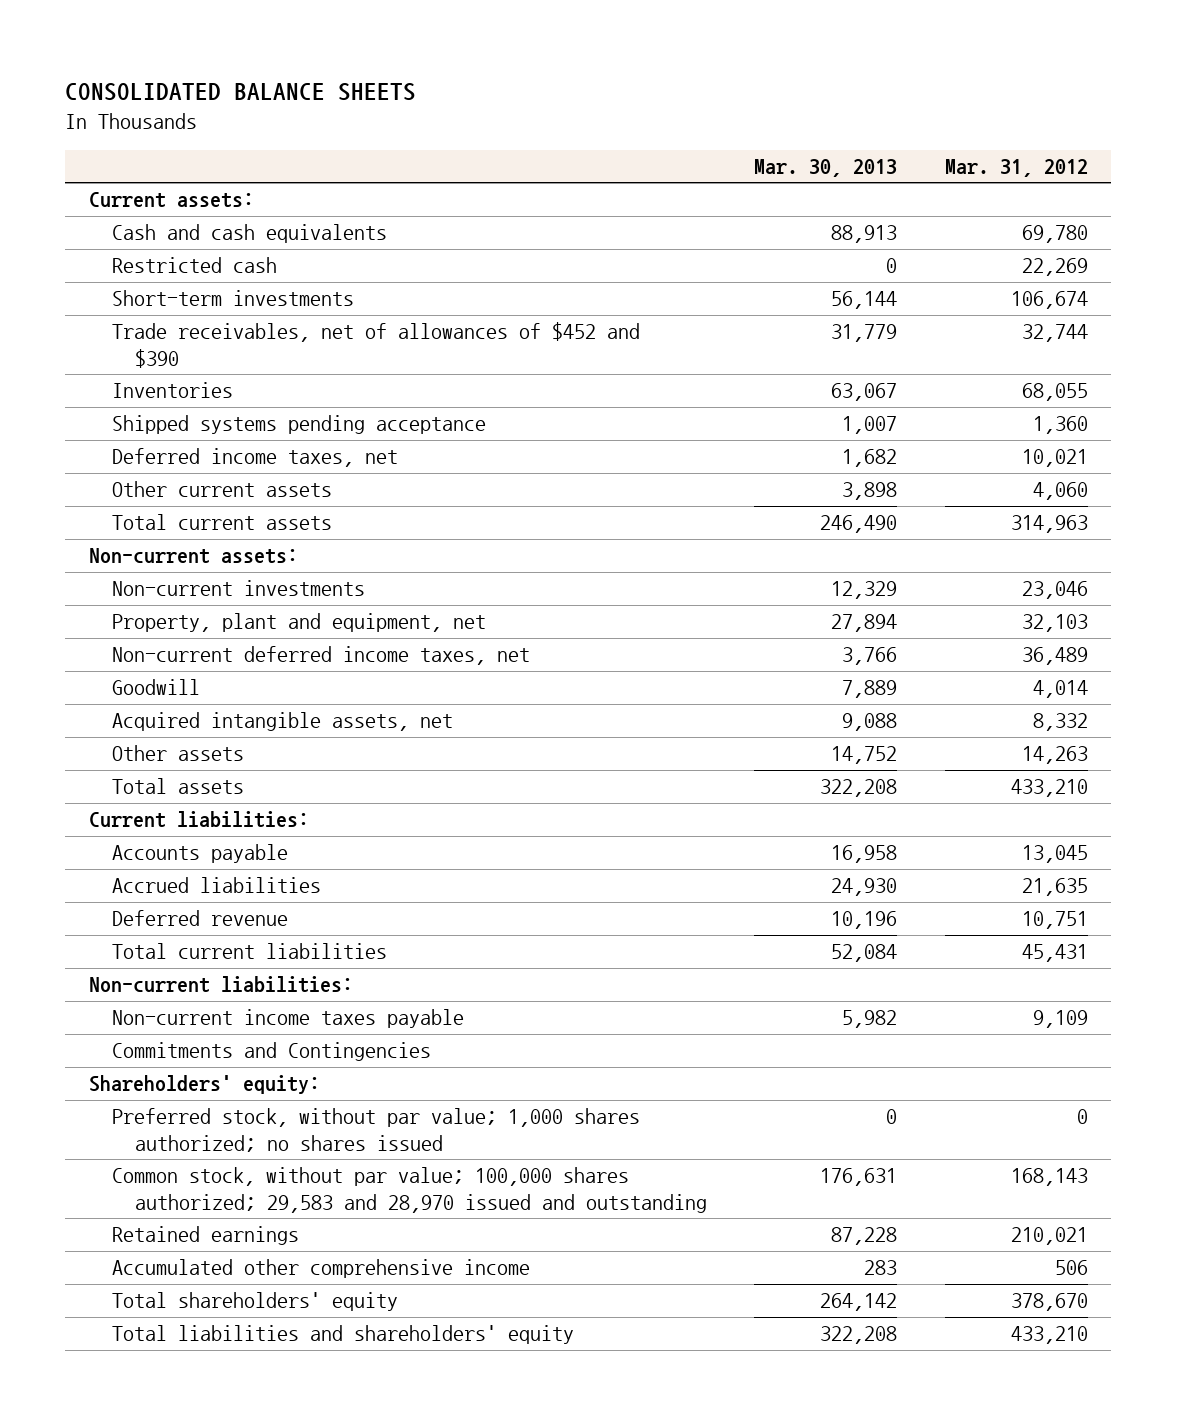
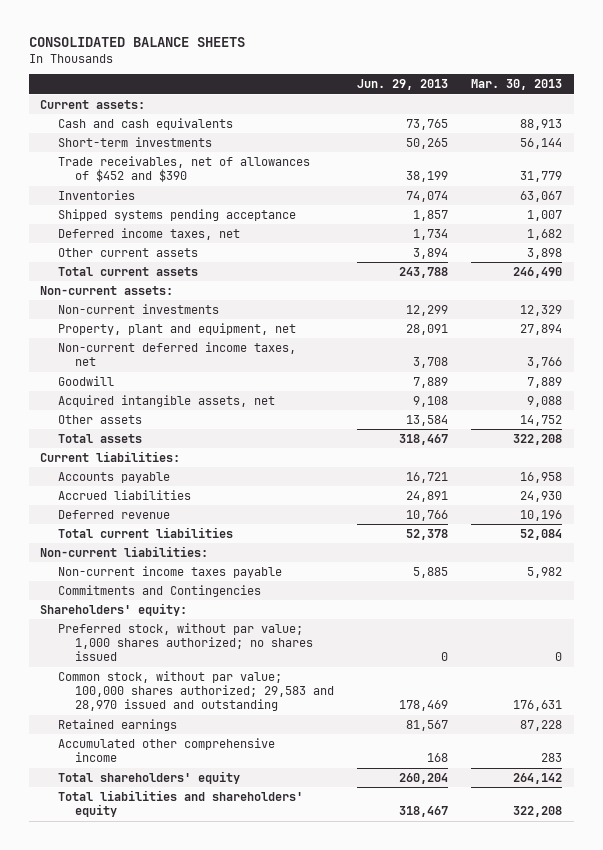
- | Mar. 30, 2013 | Mar. 31, 2012
+ | Jun. 29, 2013 | Mar. 30, 2013
- Restricted cash | 0 | 22,269

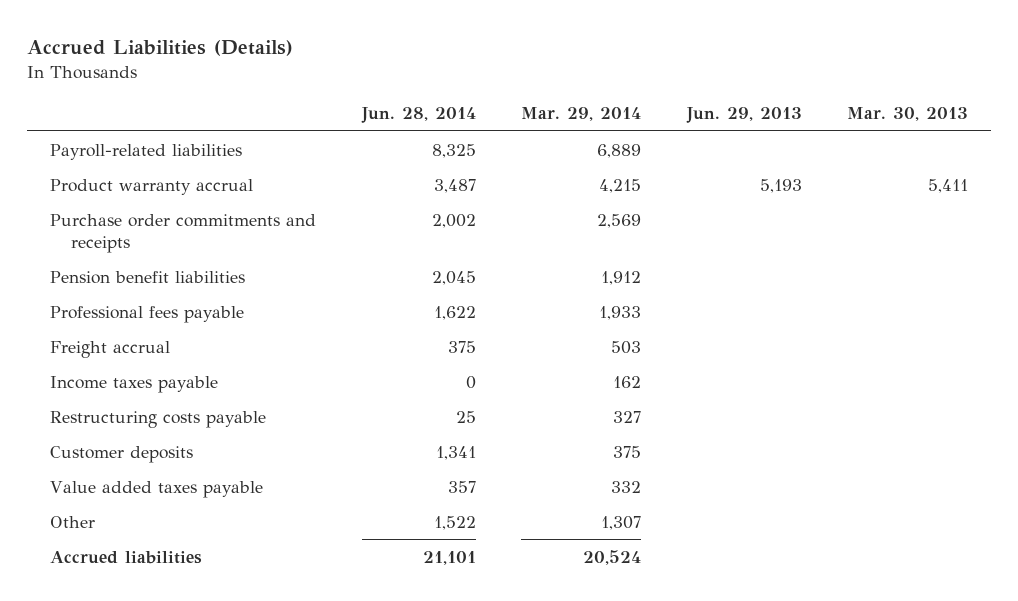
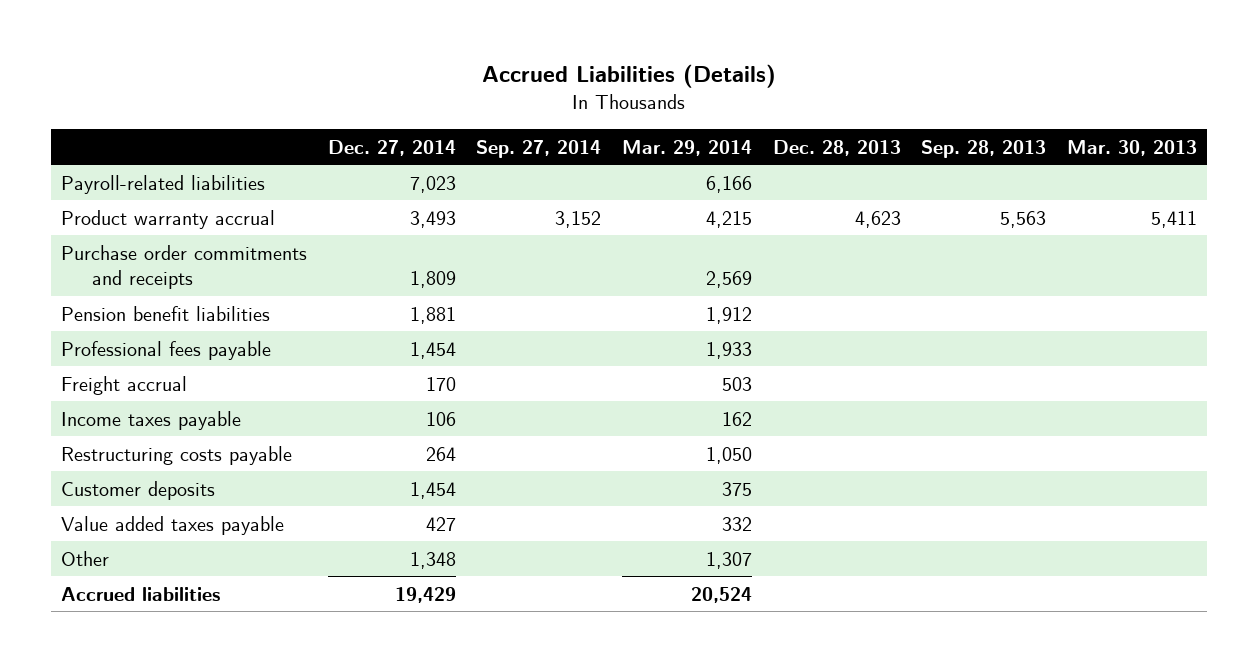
- | Jun. 28, 2014 | Mar. 29, 2014 | Jun. 29, 2013 | Mar. 30, 2013
+ | Dec. 27, 2014 | Sep. 27, 2014 | Mar. 29, 2014 | Dec. 28, 2013 | Sep. 28, 2013 | Mar. 30, 2013
- Payroll-related liabilities | 8,325 | 6,889 | |
+ Payroll-related liabilities | 7,023 | | 6,166 | | |
- Restructuring costs payable | 25 | 327 | |
+ Restructuring costs payable | 264 | | 1,050 | | |

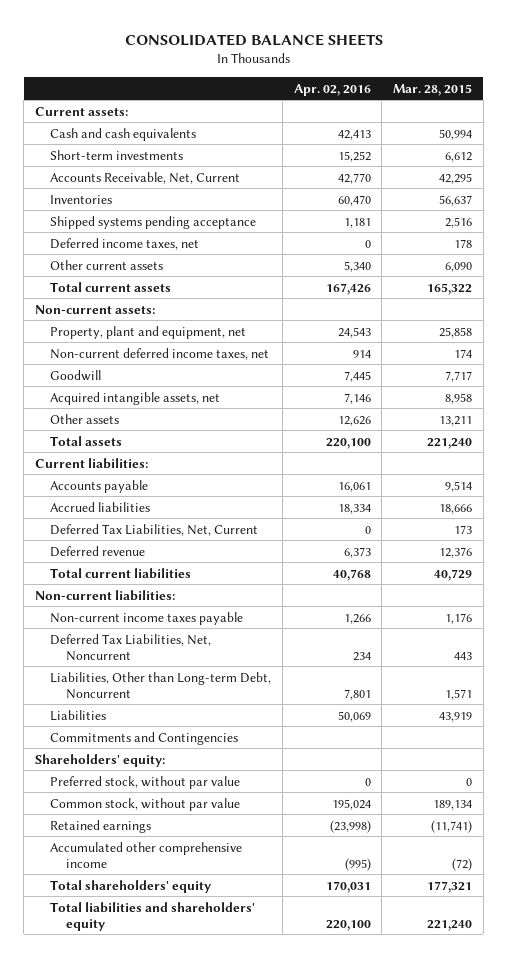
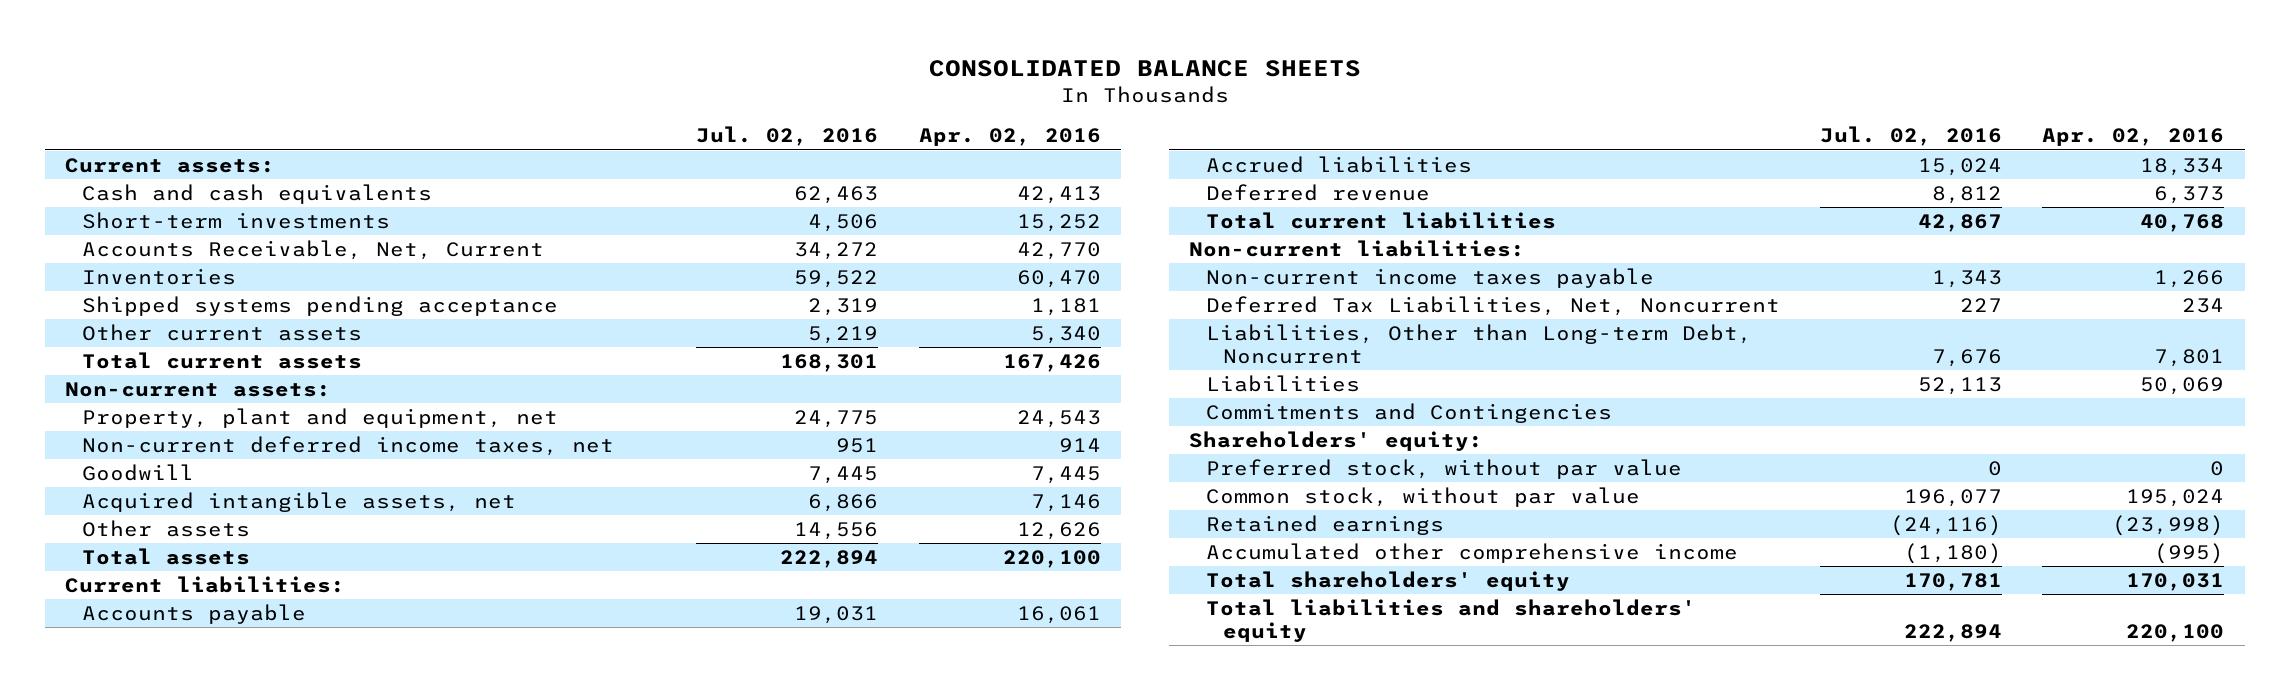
- | Apr. 02, 2016 | Mar. 28, 2015
+ | Jul. 02, 2016 | Apr. 02, 2016
- Deferred income taxes, net | 0 | 178
- Deferred Tax Liabilities, Net, Current | 0 | 173

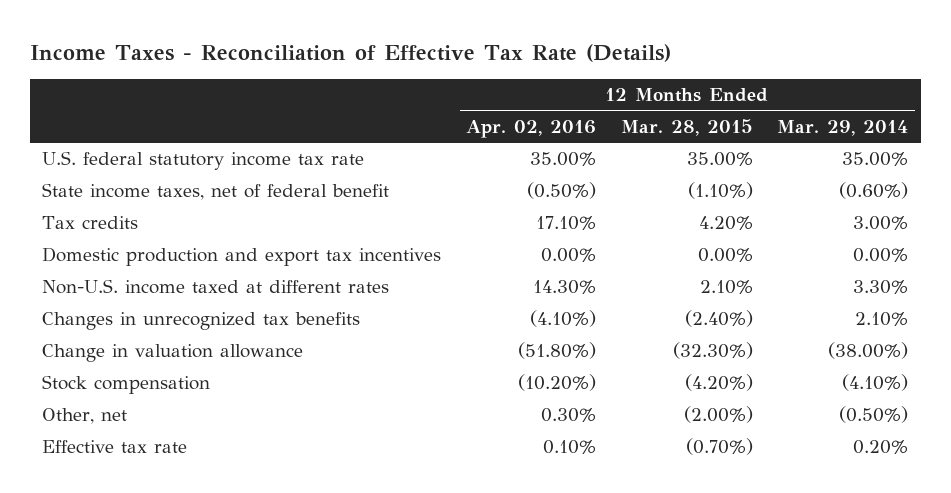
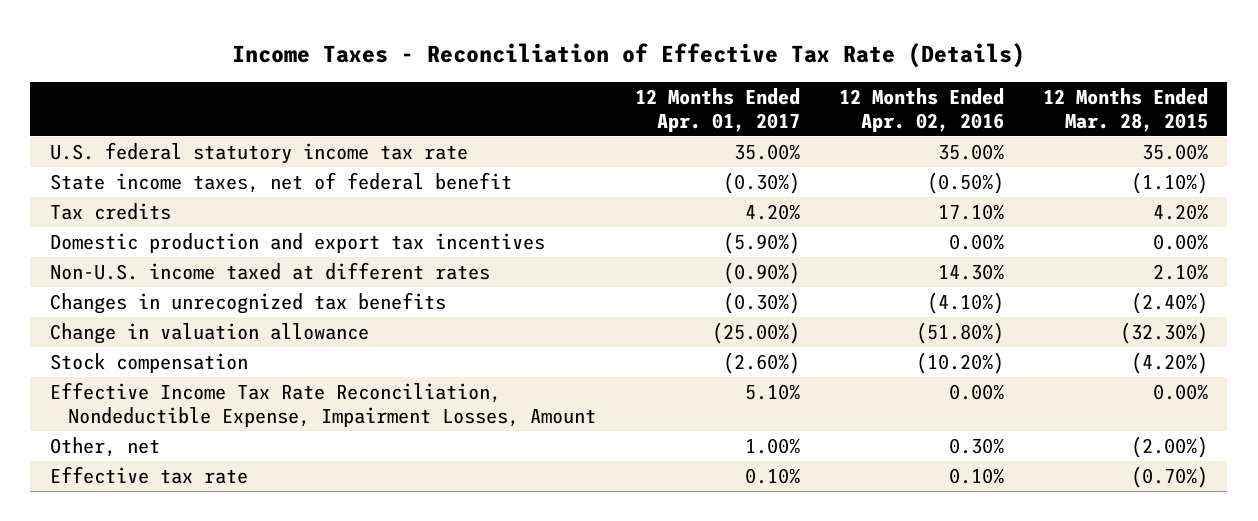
- | 12 Months Ended Apr. 02, 2016 | 12 Months Ended Mar. 28, 2015 | 12 Months Ended Mar. 29, 2014
+ | 12 Months Ended Apr. 01, 2017 | 12 Months Ended Apr. 02, 2016 | 12 Months Ended Mar. 28, 2015
+ Effective Income Tax Rate Reconciliation, Nondeductible Expense, Impairment Losses, Amount | 5.10% | 0.00% | 0.00%

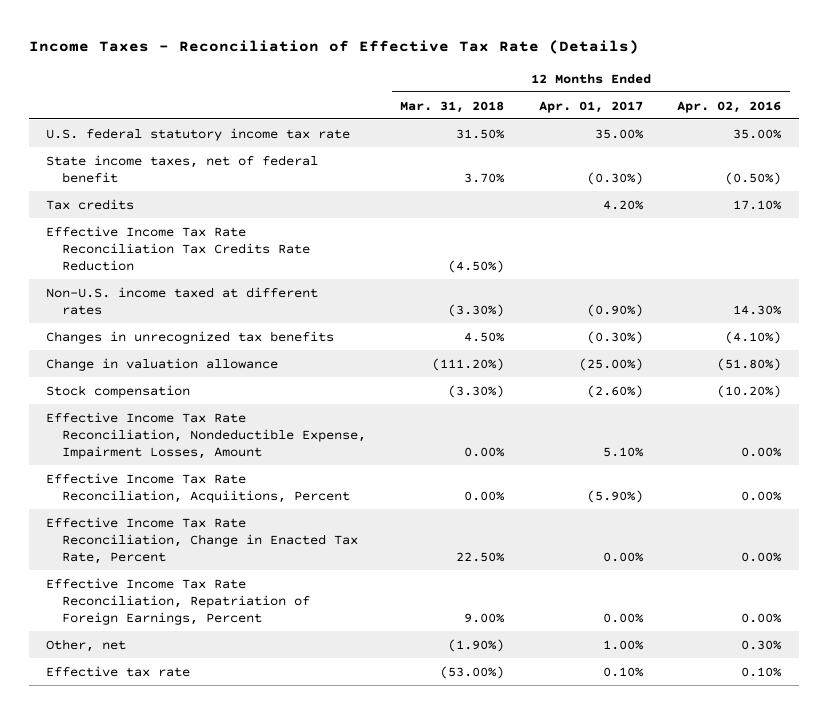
- | 12 Months Ended Apr. 01, 2017 | 12 Months Ended Apr. 02, 2016 | 12 Months Ended Mar. 28, 2015
+ | 12 Months Ended Mar. 31, 2018 | 12 Months Ended Apr. 01, 2017 | 12 Months Ended Apr. 02, 2016
- Domestic production and export tax incentives | (5.90%) | 0.00% | 0.00%
+ Effective Income Tax Rate Reconciliation Tax Credits Rate Reduction | (4.50%) | |
+ Effective Income Tax Rate Reconciliation, Acquiitions, Percent | 0.00% | (5.90%) | 0.00%
+ Effective Income Tax Rate Reconciliation, Change in Enacted Tax Rate, Percent | 22.50% | 0.00% | 0.00%
+ Effective Income Tax Rate Reconciliation, Repatriation of Foreign Earnings, Percent | 9.00% | 0.00% | 0.00%

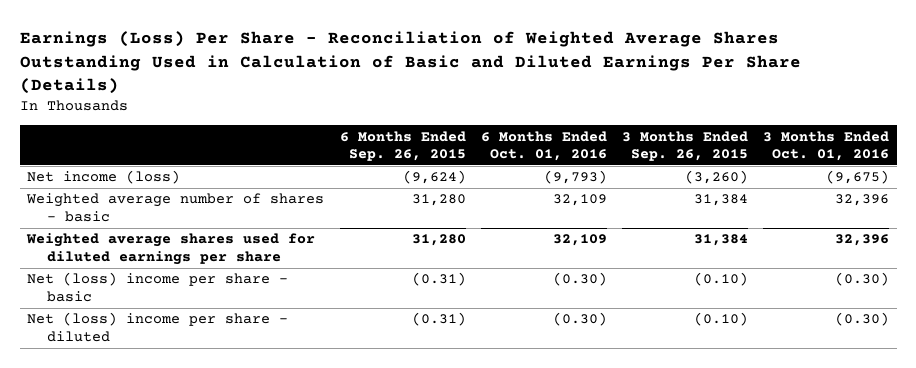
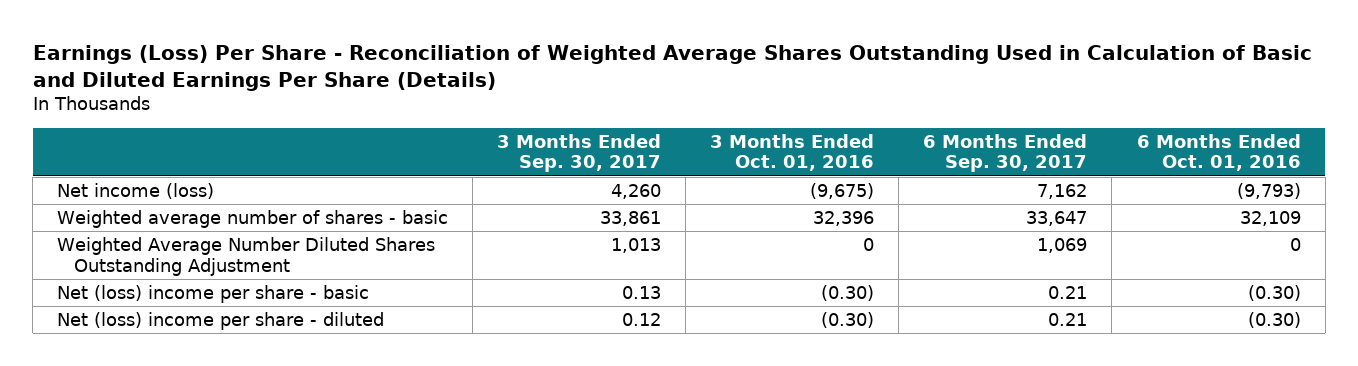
- | 6 Months Ended Sep. 26, 2015 | 6 Months Ended Oct. 01, 2016 | 3 Months Ended Sep. 26, 2015 | 3 Months Ended Oct. 01, 2016
+ | 3 Months Ended Sep. 30, 2017 | 3 Months Ended Oct. 01, 2016 | 6 Months Ended Sep. 30, 2017 | 6 Months Ended Oct. 01, 2016
- Weighted average shares used for diluted earnings per share | 31,280 | 32,109 | 31,384 | 32,396
+ Weighted Average Number Diluted Shares Outstanding Adjustment | 1,013 | 0 | 1,069 | 0

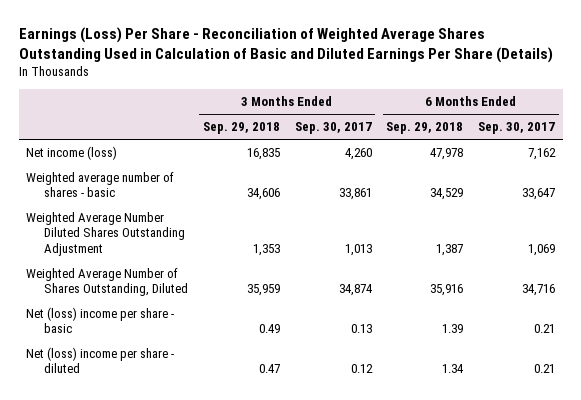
- | 3 Months Ended Sep. 30, 2017 | 3 Months Ended Oct. 01, 2016 | 6 Months Ended Sep. 30, 2017 | 6 Months Ended Oct. 01, 2016
+ | 3 Months Ended Sep. 29, 2018 | 3 Months Ended Sep. 30, 2017 | 6 Months Ended Sep. 29, 2018 | 6 Months Ended Sep. 30, 2017
+ Weighted Average Number of Shares Outstanding, Diluted | 35,959 | 34,874 | 35,916 | 34,716

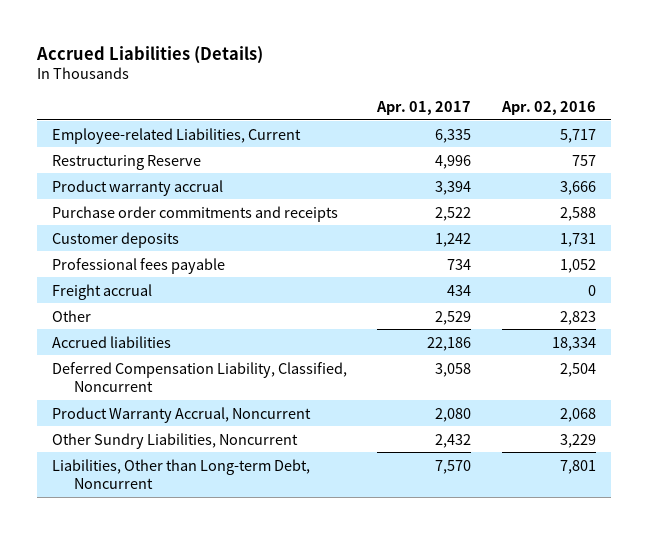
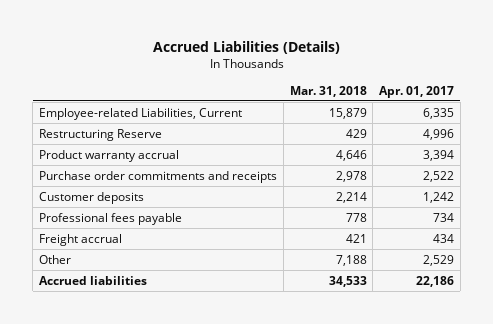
- | Apr. 01, 2017 | Apr. 02, 2016
+ | Mar. 31, 2018 | Apr. 01, 2017
- Deferred Compensation Liability, Classified, Noncurrent | 3,058 | 2,504
- Product Warranty Accrual, Noncurrent | 2,080 | 2,068
- Other Sundry Liabilities, Noncurrent | 2,432 | 3,229
- Liabilities, Other than Long-term Debt, Noncurrent | 7,570 | 7,801

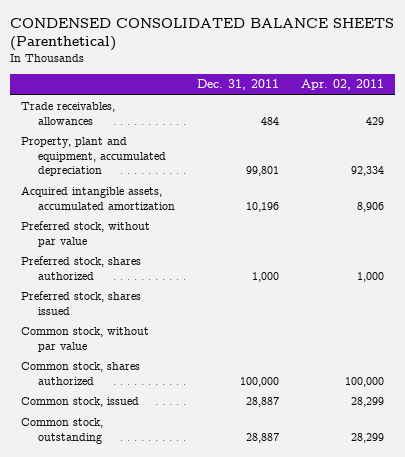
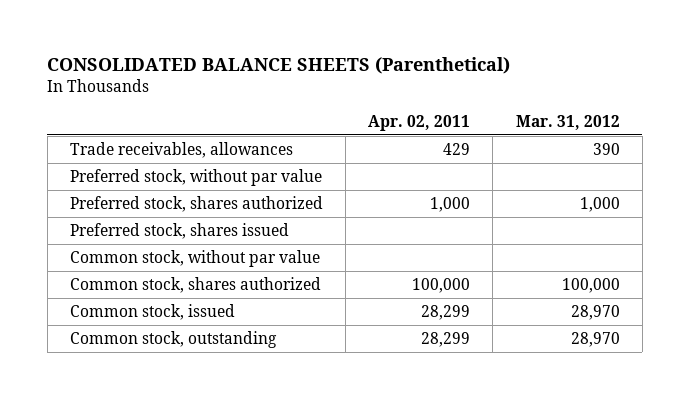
- CONDENSED CONSOLIDATED BALANCE SHEETS (Parenthetical)
+ CONSOLIDATED BALANCE SHEETS (Parenthetical)
- | Dec. 31, 2011 | Apr. 02, 2011
+ | Apr. 02, 2011 | Mar. 31, 2012
- Property, plant and equipment, accumulated depreciation | 99,801 | 92,334
- Acquired intangible assets, accumulated amortization | 10,196 | 8,906

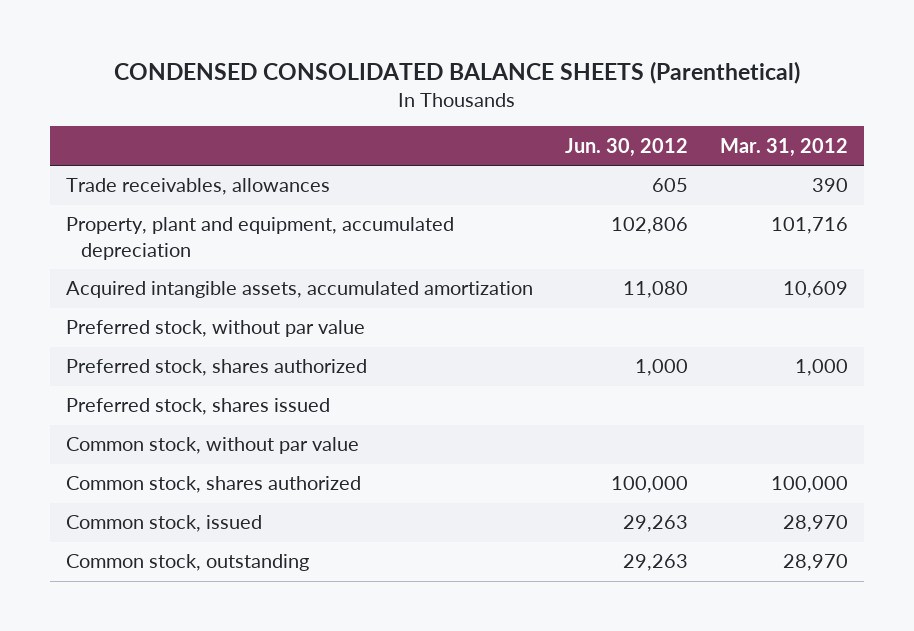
- CONSOLIDATED BALANCE SHEETS (Parenthetical)
+ CONDENSED CONSOLIDATED BALANCE SHEETS (Parenthetical)
- | Apr. 02, 2011 | Mar. 31, 2012
+ | Jun. 30, 2012 | Mar. 31, 2012
+ Property, plant and equipment, accumulated depreciation | 102,806 | 101,716
+ Acquired intangible assets, accumulated amortization | 11,080 | 10,609

